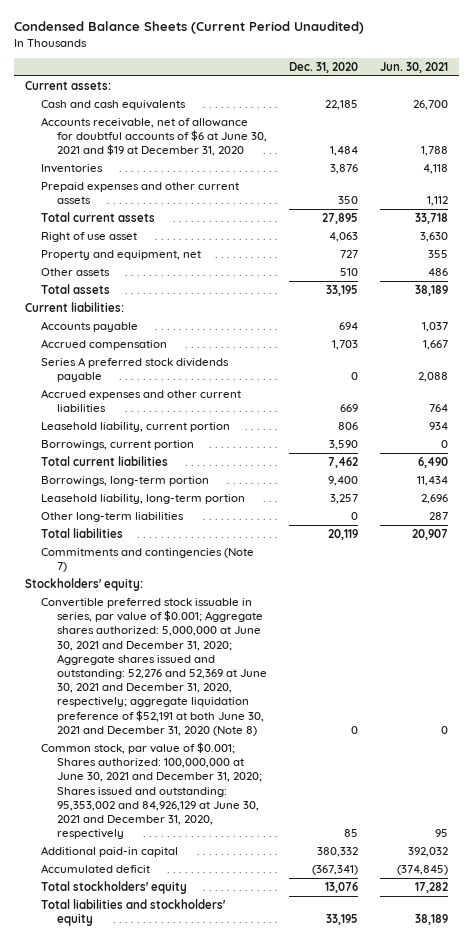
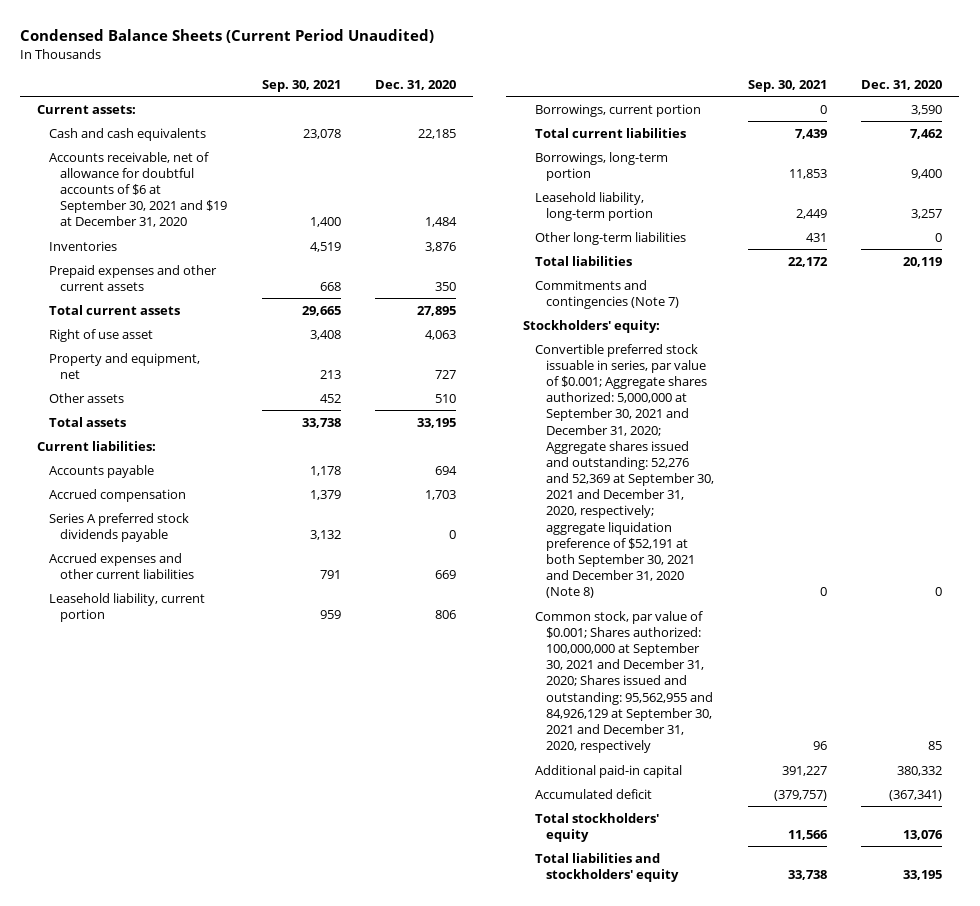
- | Dec. 31, 2020 | Jun. 30, 2021
+ | Sep. 30, 2021 | Dec. 31, 2020
- Accounts receivable, net of allowance for doubtful accounts of $6 at June 30, 2021 and $19 at December 31, 2020 | 1,484 | 1,788
+ Accounts receivable, net of allowance for doubtful accounts of $6 at September 30, 2021 and $19 at December 31, 2020 | 1,400 | 1,484
- Convertible preferred stock issuable in series, par value of $0.001; Aggregate shares authorized: 5,000,000 at June 30, 2021 and December 31, 2020; Aggregate shares issued and outstanding: 52,276 and 52,369 at June 30, 2021 and December 31, 2020, respectively; aggregate liquidation preference of $52,191 at both June 30, 2021 and December 31, 2020 (Note 8) | 0 | 0
- Common stock, par value of $0.001; Shares authorized: 100,000,000 at June 30, 2021 and December 31, 2020; Shares issued and outstanding: 95,353,002 and 84,926,129 at June 30, 2021 and December 31, 2020, respectively | 85 | 95
+ Convertible preferred stock issuable in series, par value of $0.001; Aggregate shares authorized: 5,000,000 at September 30, 2021 and December 31, 2020; Aggregate shares issued and outstanding: 52,276 and 52,369 at September 30, 2021 and December 31, 2020, respectively; aggregate liquidation preference of $52,191 at both September 30, 2021 and December 31, 2020 (Note 8) | 0 | 0
+ Common stock, par value of $0.001; Shares authorized: 100,000,000 at September 30, 2021 and December 31, 2020; Shares issued and outstanding: 95,562,955 and 84,926,129 at September 30, 2021 and December 31, 2020, respectively | 96 | 85

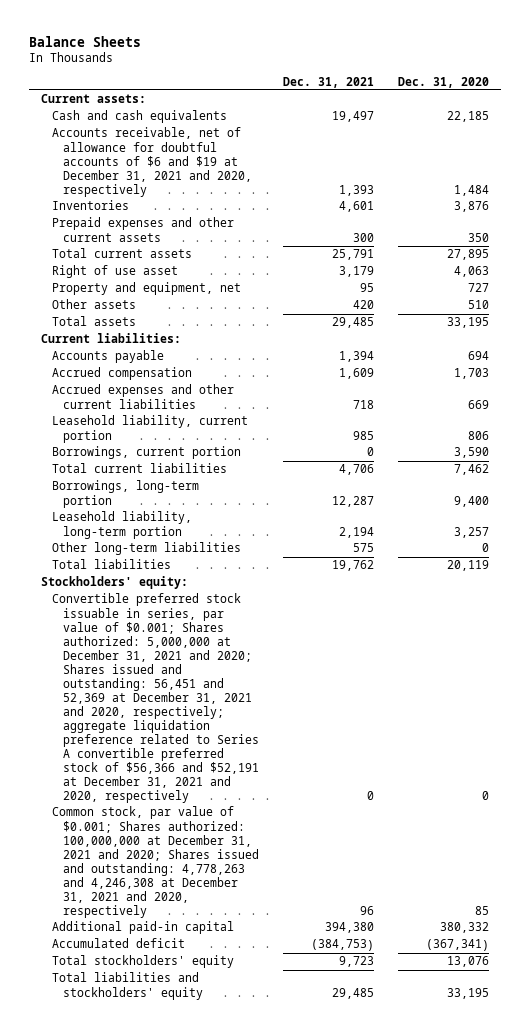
- Condensed Balance Sheets (Current Period Unaudited)
+ Balance Sheets
- | Sep. 30, 2021 | Dec. 31, 2020
+ | Dec. 31, 2021 | Dec. 31, 2020
- Accounts receivable, net of allowance for doubtful accounts of $6 at September 30, 2021 and $19 at December 31, 2020 | 1,400 | 1,484
+ Accounts receivable, net of allowance for doubtful accounts of $6 and $19 at December 31, 2021 and 2020, respectively | 1,393 | 1,484
- Series A preferred stock dividends payable | 3,132 | 0
- Commitments and contingencies (Note 7)
- Convertible preferred stock issuable in series, par value of $0.001; Aggregate shares authorized: 5,000,000 at September 30, 2021 and December 31, 2020; Aggregate shares issued and outstanding: 52,276 and 52,369 at September 30, 2021 and December 31, 2020, respectively; aggregate liquidation preference of $52,191 at both September 30, 2021 and December 31, 2020 (Note 8) | 0 | 0
- Common stock, par value of $0.001; Shares authorized: 100,000,000 at September 30, 2021 and December 31, 2020; Shares issued and outstanding: 95,562,955 and 84,926,129 at September 30, 2021 and December 31, 2020, respectively | 96 | 85
+ Convertible preferred stock issuable in series, par value of $0.001; Shares authorized: 5,000,000 at December 31, 2021 and 2020; Shares issued and outstanding: 56,451 and 52,369 at December 31, 2021 and 2020, respectively; aggregate liquidation preference related to Series A convertible preferred stock of $56,366 and $52,191 at December 31, 2021 and 2020, respectively | 0 | 0
+ Common stock, par value of $0.001; Shares authorized: 100,000,000 at December 31, 2021 and 2020; Shares issued and outstanding: 4,778,263 and 4,246,308 at December 31, 2021 and 2020, respectively | 96 | 85

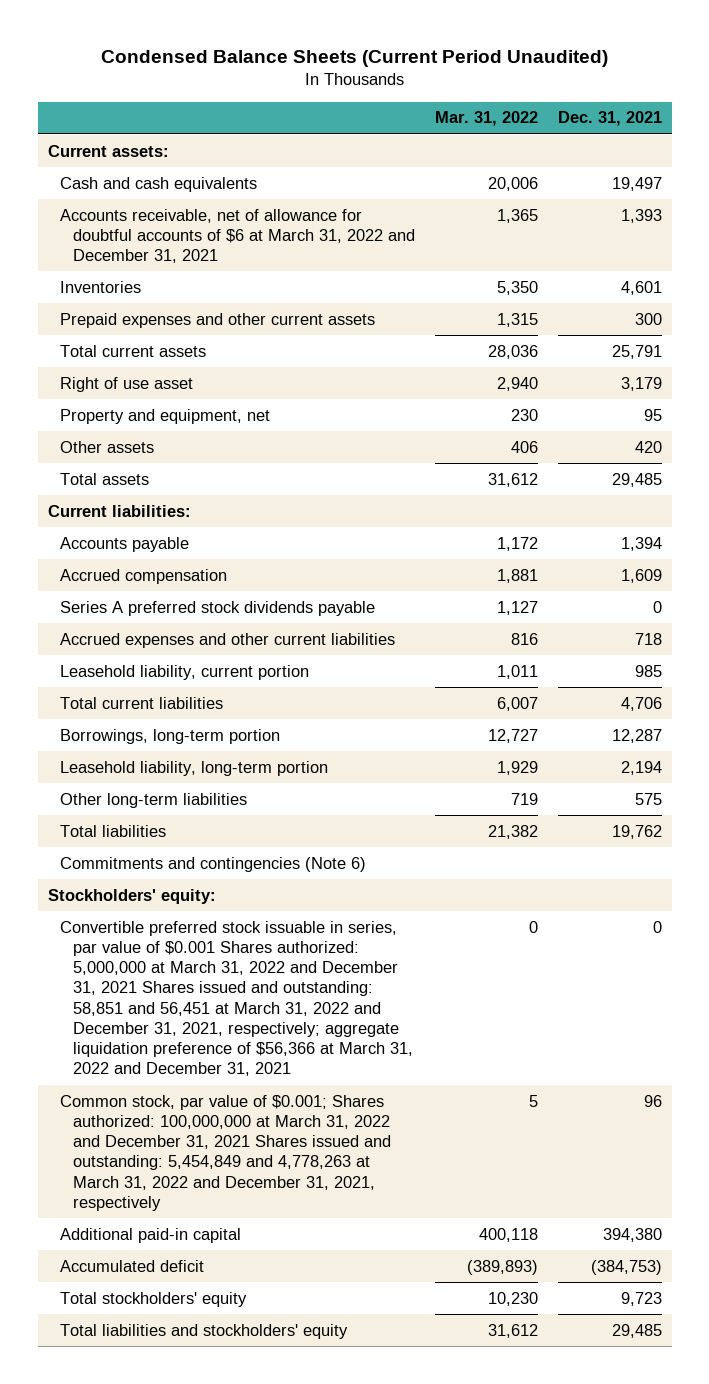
- Balance Sheets
+ Condensed Balance Sheets (Current Period Unaudited)
- | Dec. 31, 2021 | Dec. 31, 2020
+ | Mar. 31, 2022 | Dec. 31, 2021
- Accounts receivable, net of allowance for doubtful accounts of $6 and $19 at December 31, 2021 and 2020, respectively | 1,393 | 1,484
+ Accounts receivable, net of allowance for doubtful accounts of $6 at March 31, 2022 and December 31, 2021 | 1,365 | 1,393
+ Series A preferred stock dividends payable | 1,127 | 0
- Borrowings, current portion | 0 | 3,590
+ Commitments and contingencies (Note 6)
- Convertible preferred stock issuable in series, par value of $0.001; Shares authorized: 5,000,000 at December 31, 2021 and 2020; Shares issued and outstanding: 56,451 and 52,369 at December 31, 2021 and 2020, respectively; aggregate liquidation preference related to Series A convertible preferred stock of $56,366 and $52,191 at December 31, 2021 and 2020, respectively | 0 | 0
- Common stock, par value of $0.001; Shares authorized: 100,000,000 at December 31, 2021 and 2020; Shares issued and outstanding: 4,778,263 and 4,246,308 at December 31, 2021 and 2020, respectively | 96 | 85
+ Convertible preferred stock issuable in series, par value of $0.001 Shares authorized: 5,000,000 at March 31, 2022 and December 31, 2021 Shares issued and outstanding: 58,851 and 56,451 at March 31, 2022 and December 31, 2021, respectively; aggregate liquidation preference of $56,366 at March 31, 2022 and December 31, 2021 | 0 | 0
+ Common stock, par value of $0.001; Shares authorized: 100,000,000 at March 31, 2022 and December 31, 2021 Shares issued and outstanding: 5,454,849 and 4,778,263 at March 31, 2022 and December 31, 2021, respectively | 5 | 96

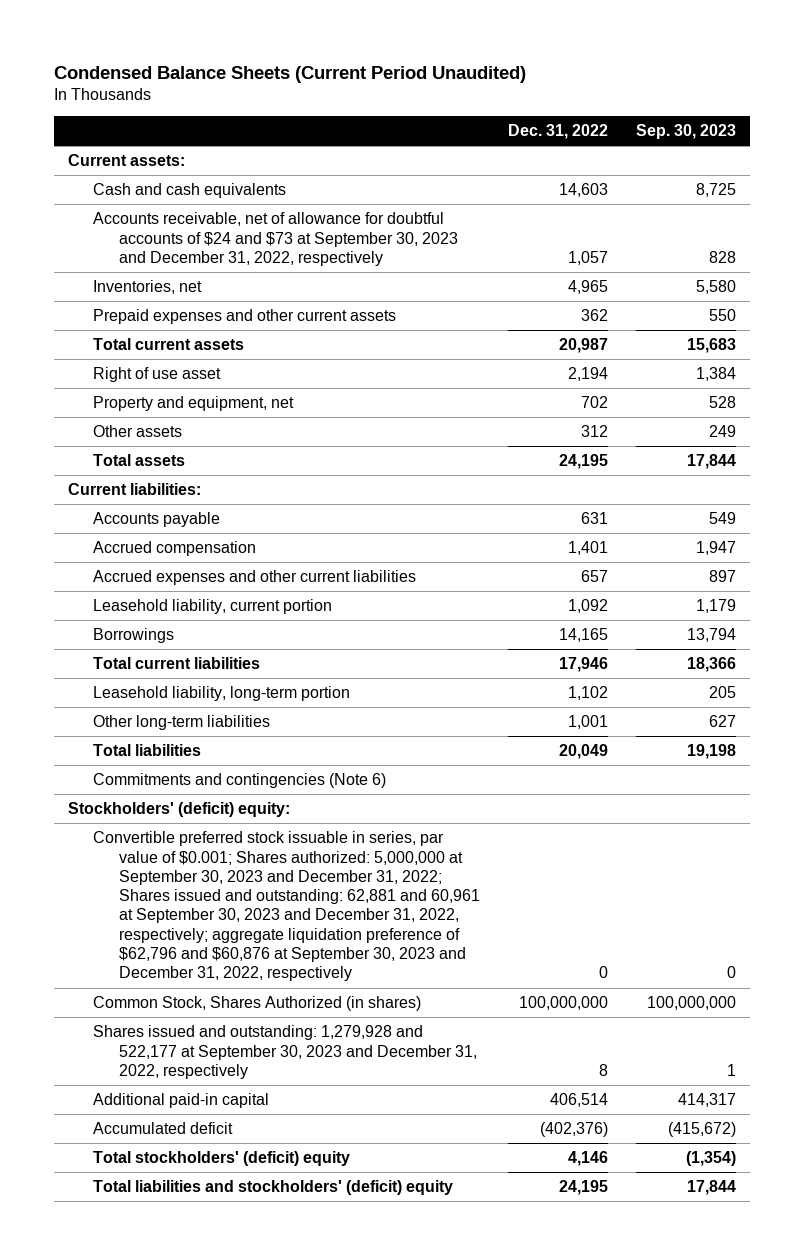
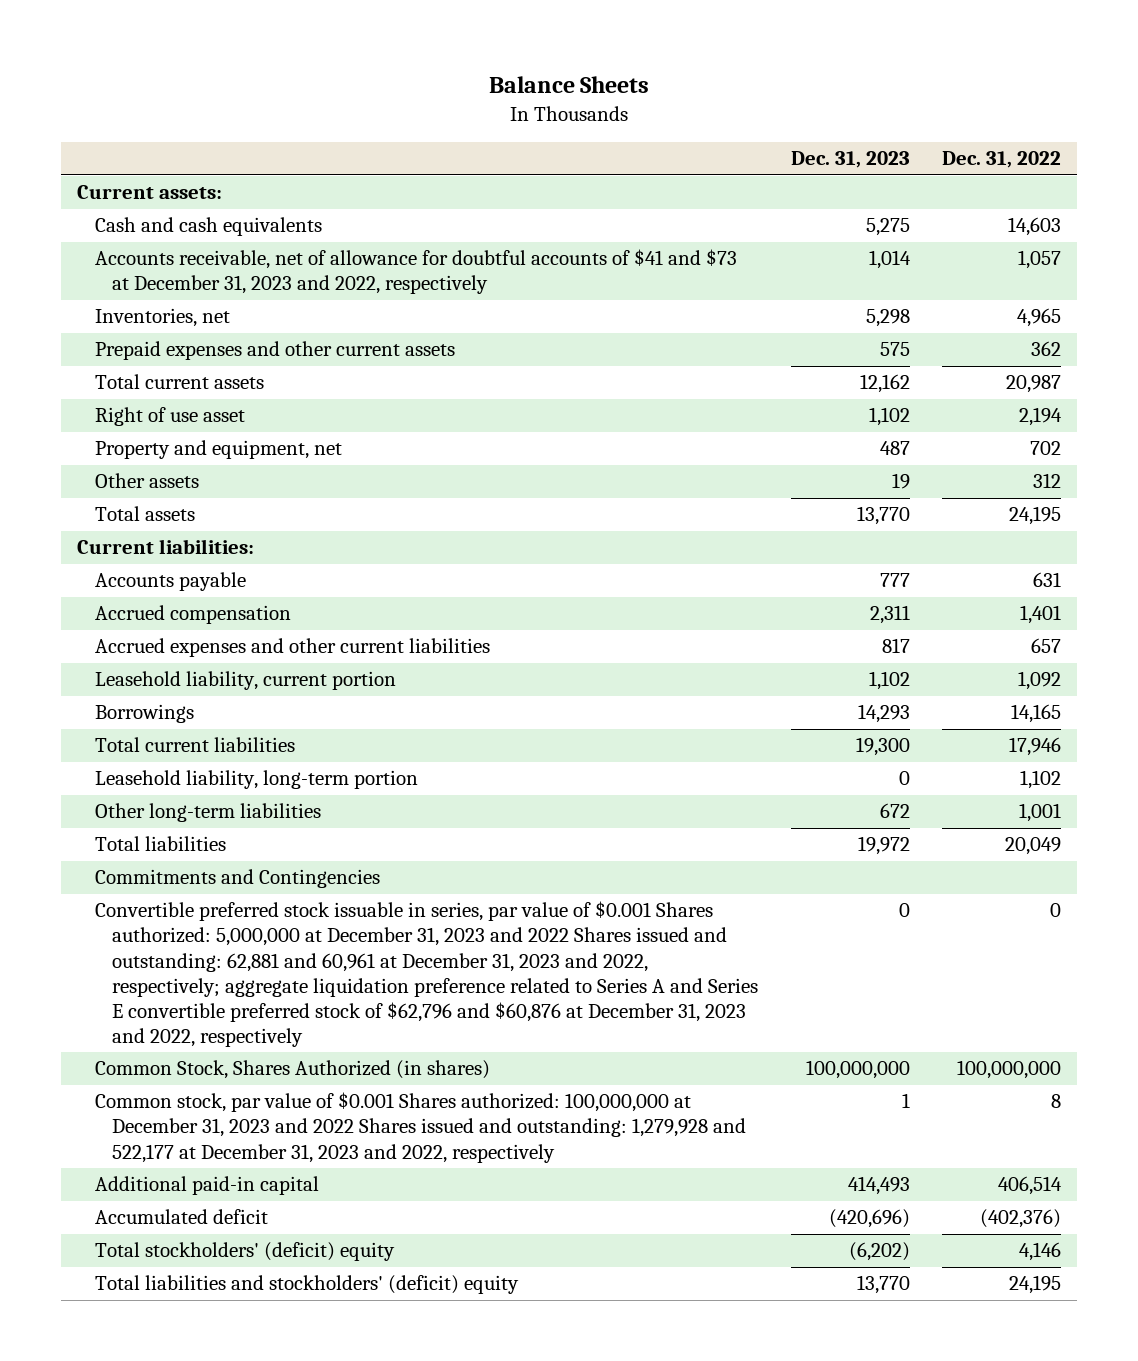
- Condensed Balance Sheets (Current Period Unaudited)
+ Balance Sheets
- | Dec. 31, 2022 | Sep. 30, 2023
+ | Dec. 31, 2023 | Dec. 31, 2022
- Accounts receivable, net of allowance for doubtful accounts of $24 and $73 at September 30, 2023 and December 31, 2022, respectively | 1,057 | 828
+ Accounts receivable, net of allowance for doubtful accounts of $41 and $73 at December 31, 2023 and 2022, respectively | 1,014 | 1,057
- Commitments and contingencies (Note 6)
- Stockholders' (deficit) equity:
- Convertible preferred stock issuable in series, par value of $0.001; Shares authorized: 5,000,000 at September 30, 2023 and December 31, 2022; Shares issued and outstanding: 62,881 and 60,961 at September 30, 2023 and December 31, 2022, respectively; aggregate liquidation preference of $62,796 and $60,876 at September 30, 2023 and December 31, 2022, respectively | 0 | 0
+ Commitments and Contingencies
+ Convertible preferred stock issuable in series, par value of $0.001 Shares authorized: 5,000,000 at December 31, 2023 and 2022 Shares issued and outstanding: 62,881 and 60,961 at December 31, 2023 and 2022, respectively; aggregate liquidation preference related to Series A and Series E convertible preferred stock of $62,796 and $60,876 at December 31, 2023 and 2022, respectively | 0 | 0
- Shares issued and outstanding: 1,279,928 and 522,177 at September 30, 2023 and December 31, 2022, respectively | 8 | 1
+ Common stock, par value of $0.001 Shares authorized: 100,000,000 at December 31, 2023 and 2022 Shares issued and outstanding: 1,279,928 and 522,177 at December 31, 2023 and 2022, respectively | 1 | 8

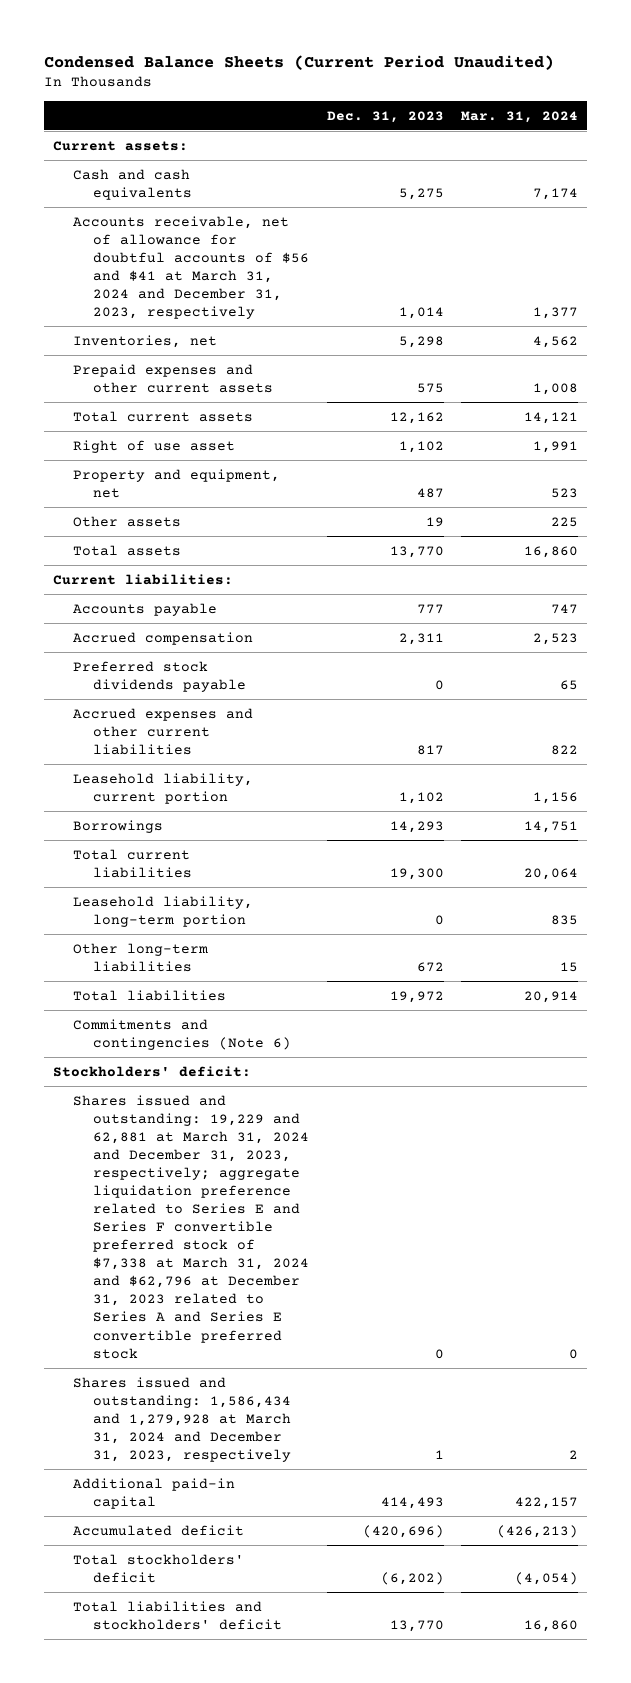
- Balance Sheets
+ Condensed Balance Sheets (Current Period Unaudited)
- | Dec. 31, 2023 | Dec. 31, 2022
+ | Dec. 31, 2023 | Mar. 31, 2024
- Accounts receivable, net of allowance for doubtful accounts of $41 and $73 at December 31, 2023 and 2022, respectively | 1,014 | 1,057
+ Accounts receivable, net of allowance for doubtful accounts of $56 and $41 at March 31, 2024 and December 31, 2023, respectively | 1,014 | 1,377
+ Preferred stock dividends payable | 0 | 65
- Commitments and Contingencies
- Convertible preferred stock issuable in series, par value of $0.001 Shares authorized: 5,000,000 at December 31, 2023 and 2022 Shares issued and outstanding: 62,881 and 60,961 at December 31, 2023 and 2022, respectively; aggregate liquidation preference related to Series A and Series E convertible preferred stock of $62,796 and $60,876 at December 31, 2023 and 2022, respectively | 0 | 0
- Common Stock, Shares Authorized (in shares) | 100,000,000 | 100,000,000
- Common stock, par value of $0.001 Shares authorized: 100,000,000 at December 31, 2023 and 2022 Shares issued and outstanding: 1,279,928 and 522,177 at December 31, 2023 and 2022, respectively | 1 | 8
+ Commitments and contingencies (Note 6)
+ Stockholders' deficit:
+ Shares issued and outstanding: 19,229 and 62,881 at March 31, 2024 and December 31, 2023, respectively; aggregate liquidation preference related to Series E and Series F convertible preferred stock of $7,338 at March 31, 2024 and $62,796 at December 31, 2023 related to Series A and Series E convertible preferred stock | 0 | 0
+ Shares issued and outstanding: 1,586,434 and 1,279,928 at March 31, 2024 and December 31, 2023, respectively | 1 | 2
- Total stockholders' (deficit) equity | (6,202) | 4,146
- Total liabilities and stockholders' (deficit) equity | 13,770 | 24,195
+ Total stockholders' deficit | (6,202) | (4,054)
+ Total liabilities and stockholders' deficit | 13,770 | 16,860

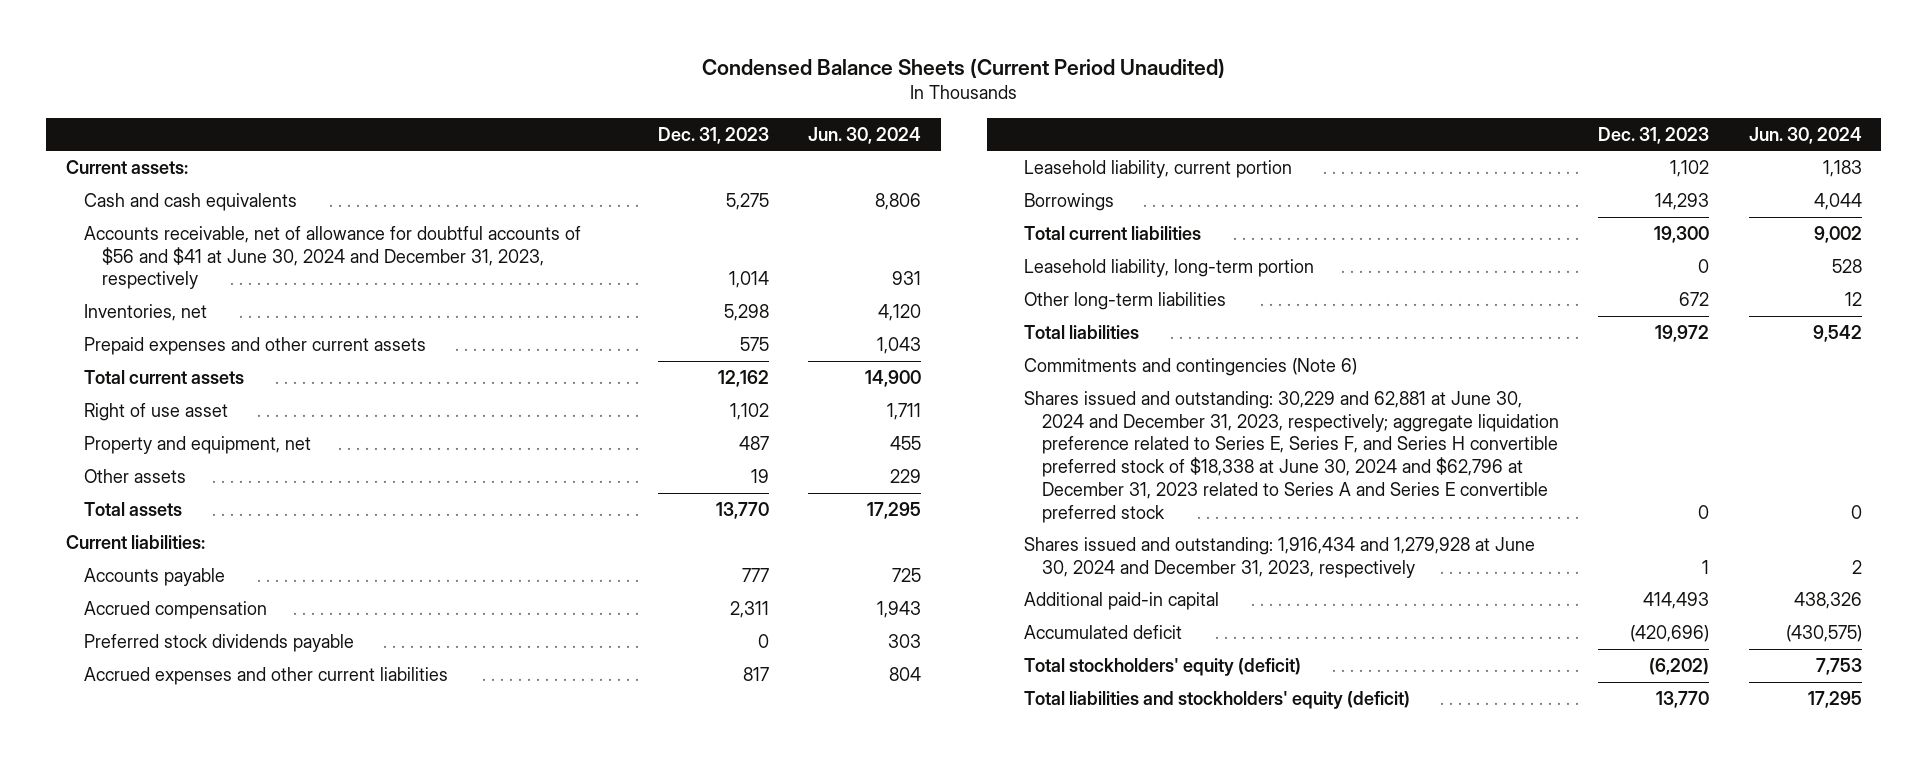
- | Dec. 31, 2023 | Mar. 31, 2024
+ | Dec. 31, 2023 | Jun. 30, 2024
- Accounts receivable, net of allowance for doubtful accounts of $56 and $41 at March 31, 2024 and December 31, 2023, respectively | 1,014 | 1,377
+ Accounts receivable, net of allowance for doubtful accounts of $56 and $41 at June 30, 2024 and December 31, 2023, respectively | 1,014 | 931
- Stockholders' deficit:
- Shares issued and outstanding: 19,229 and 62,881 at March 31, 2024 and December 31, 2023, respectively; aggregate liquidation preference related to Series E and Series F convertible preferred stock of $7,338 at March 31, 2024 and $62,796 at December 31, 2023 related to Series A and Series E convertible preferred stock | 0 | 0
- Shares issued and outstanding: 1,586,434 and 1,279,928 at March 31, 2024 and December 31, 2023, respectively | 1 | 2
+ Shares issued and outstanding: 30,229 and 62,881 at June 30, 2024 and December 31, 2023, respectively; aggregate liquidation preference related to Series E, Series F, and Series H convertible preferred stock of $18,338 at June 30, 2024 and $62,796 at December 31, 2023 related to Series A and Series E convertible preferred stock | 0 | 0
+ Shares issued and outstanding: 1,916,434 and 1,279,928 at June 30, 2024 and December 31, 2023, respectively | 1 | 2
- Total stockholders' deficit | (6,202) | (4,054)
- Total liabilities and stockholders' deficit | 13,770 | 16,860
+ Total stockholders' equity (deficit) | (6,202) | 7,753
+ Total liabilities and stockholders' equity (deficit) | 13,770 | 17,295

